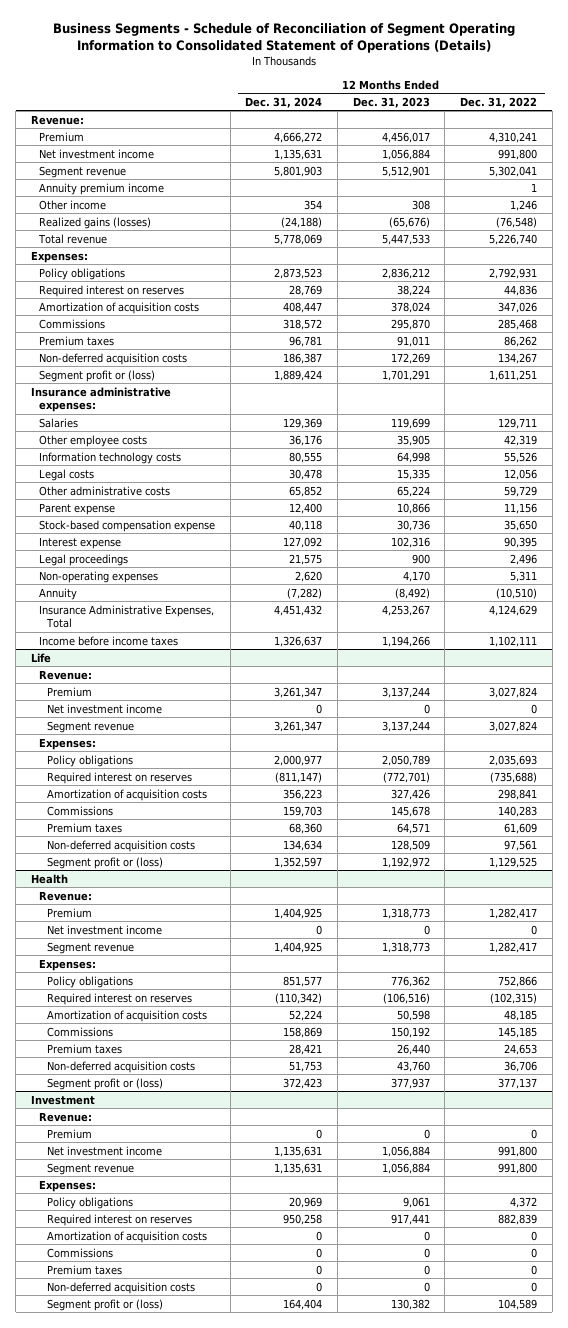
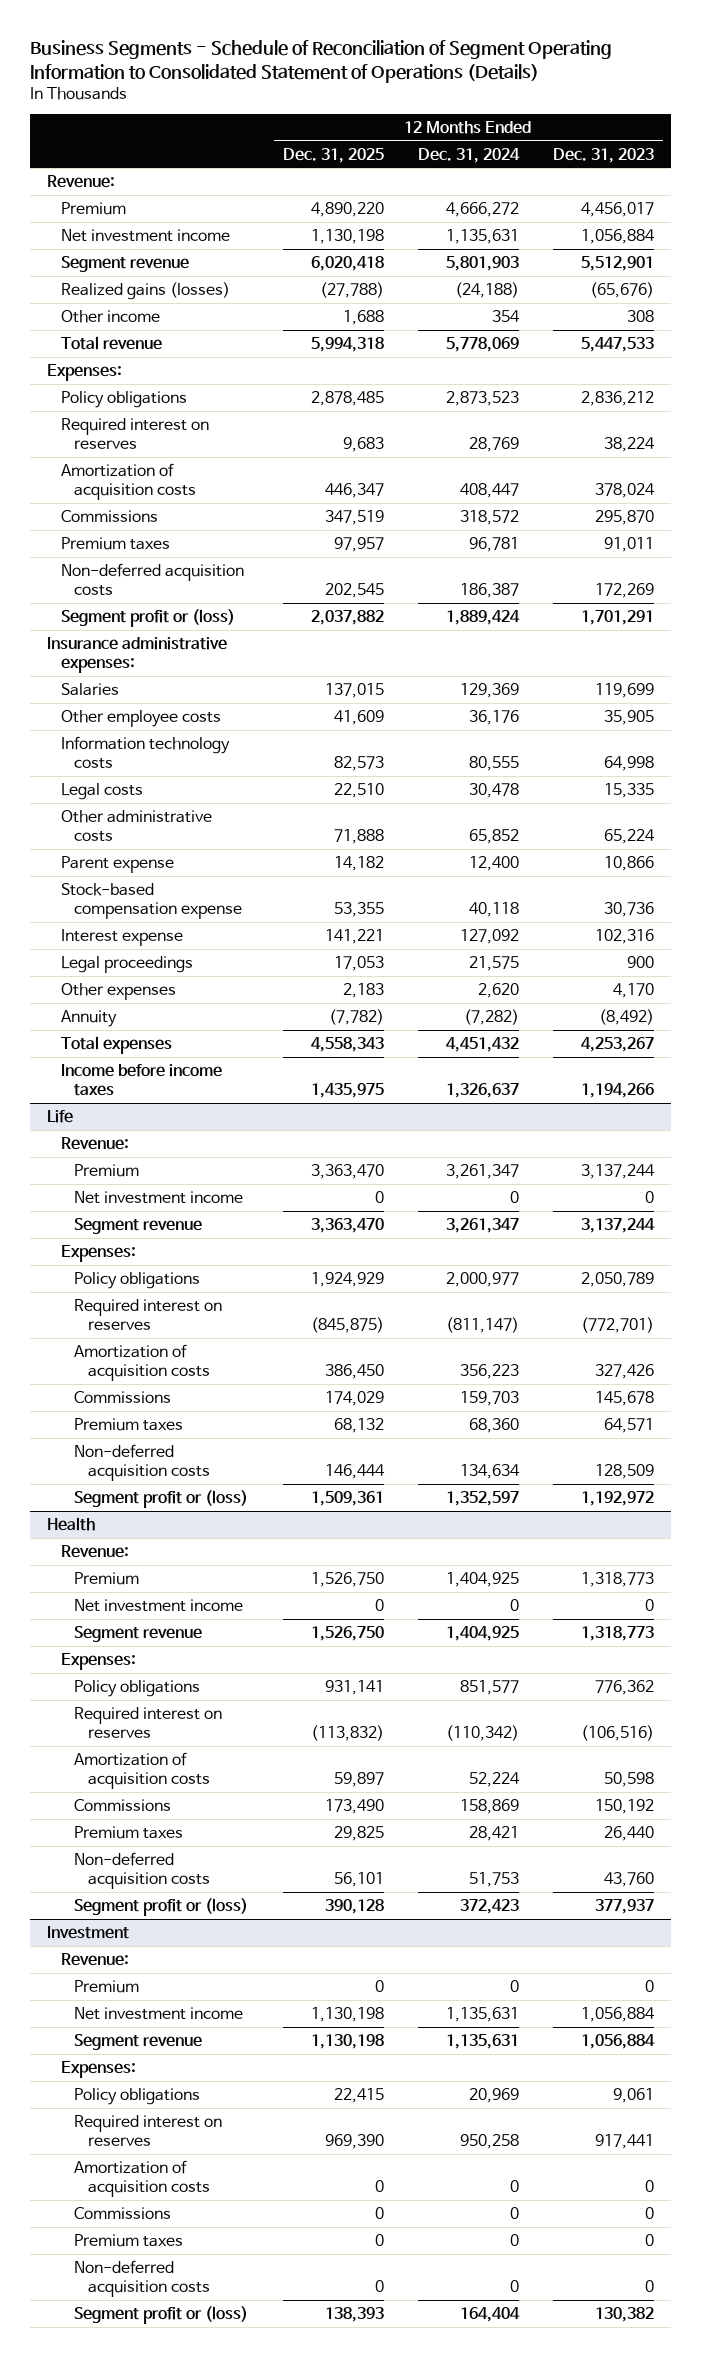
- | 12 Months Ended Dec. 31, 2024 | 12 Months Ended Dec. 31, 2023 | 12 Months Ended Dec. 31, 2022
+ | 12 Months Ended Dec. 31, 2025 | 12 Months Ended Dec. 31, 2024 | 12 Months Ended Dec. 31, 2023
- Annuity premium income | | | 1
moved down: Other income | 1,688 | 354 | 308
- Non-operating expenses | 2,620 | 4,170 | 5,311
+ Other expenses | 2,183 | 2,620 | 4,170
- Insurance Administrative Expenses, Total | 4,451,432 | 4,253,267 | 4,124,629
+ Total expenses | 4,558,343 | 4,451,432 | 4,253,267

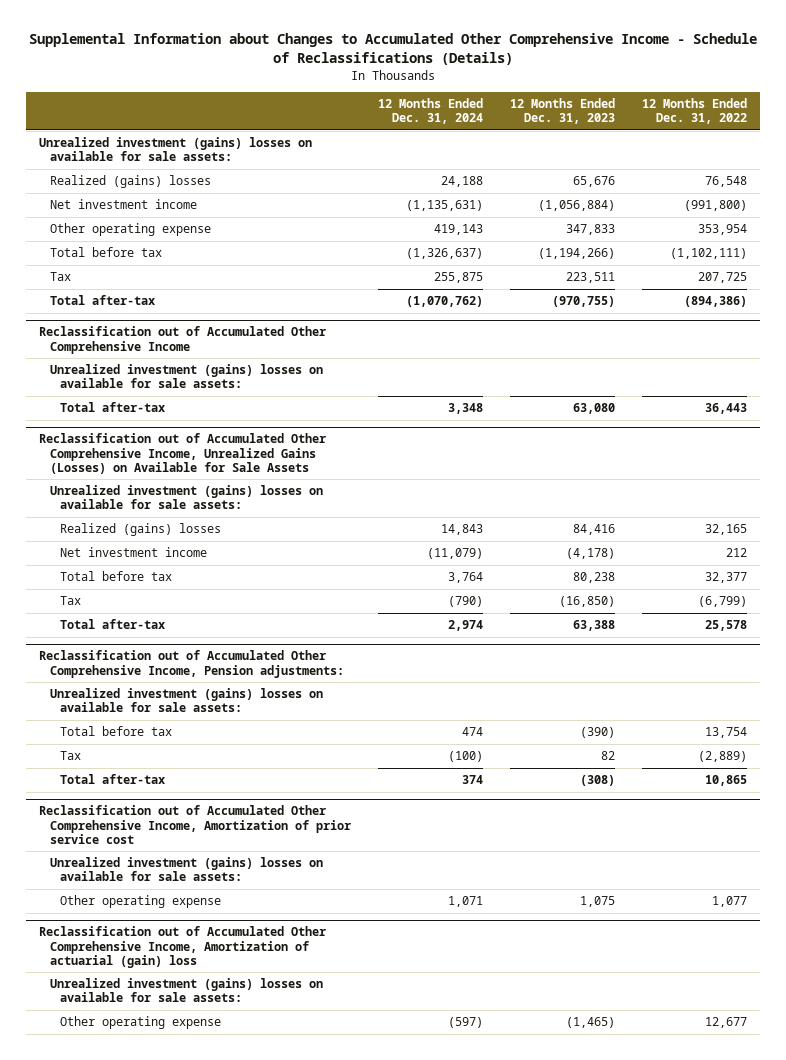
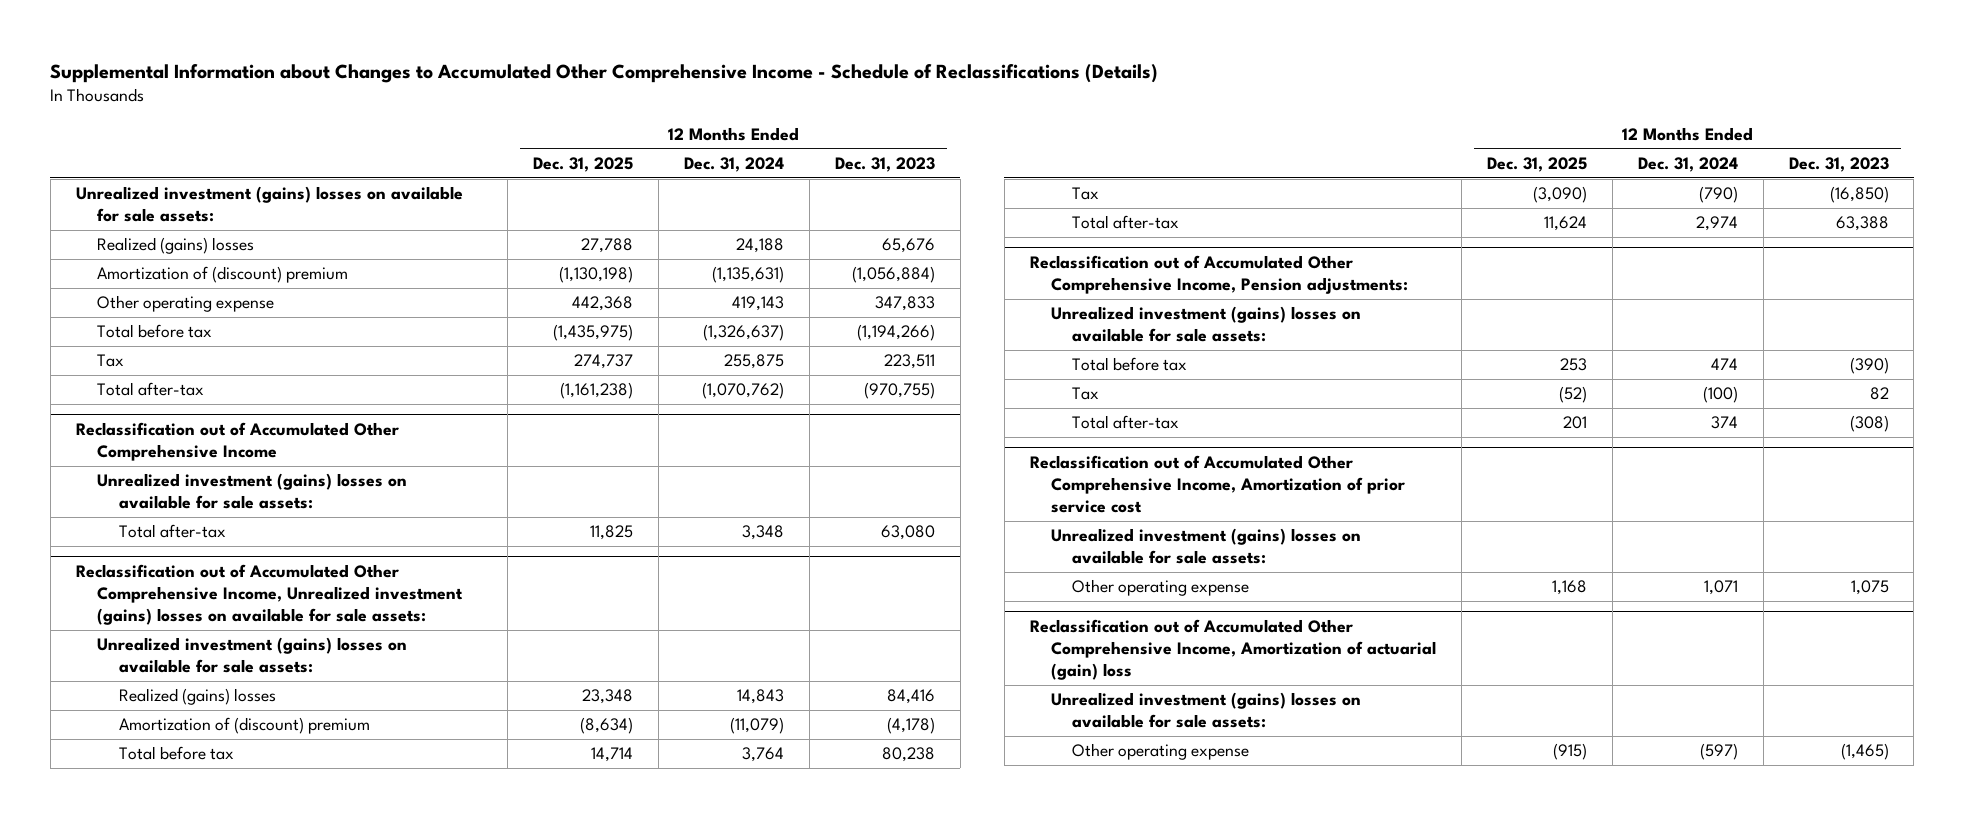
- | 12 Months Ended Dec. 31, 2024 | 12 Months Ended Dec. 31, 2023 | 12 Months Ended Dec. 31, 2022
+ | 12 Months Ended Dec. 31, 2025 | 12 Months Ended Dec. 31, 2024 | 12 Months Ended Dec. 31, 2023
- Net investment income | (1,135,631) | (1,056,884) | (991,800)
+ Amortization of (discount) premium | (1,130,198) | (1,135,631) | (1,056,884)
- Reclassification out of Accumulated Other Comprehensive Income, Unrealized Gains (Losses) on Available for Sale Assets
+ Reclassification out of Accumulated Other Comprehensive Income, Unrealized investment (gains) losses on available for sale assets:
- Net investment income | (11,079) | (4,178) | 212
+ Amortization of (discount) premium | (8,634) | (11,079) | (4,178)

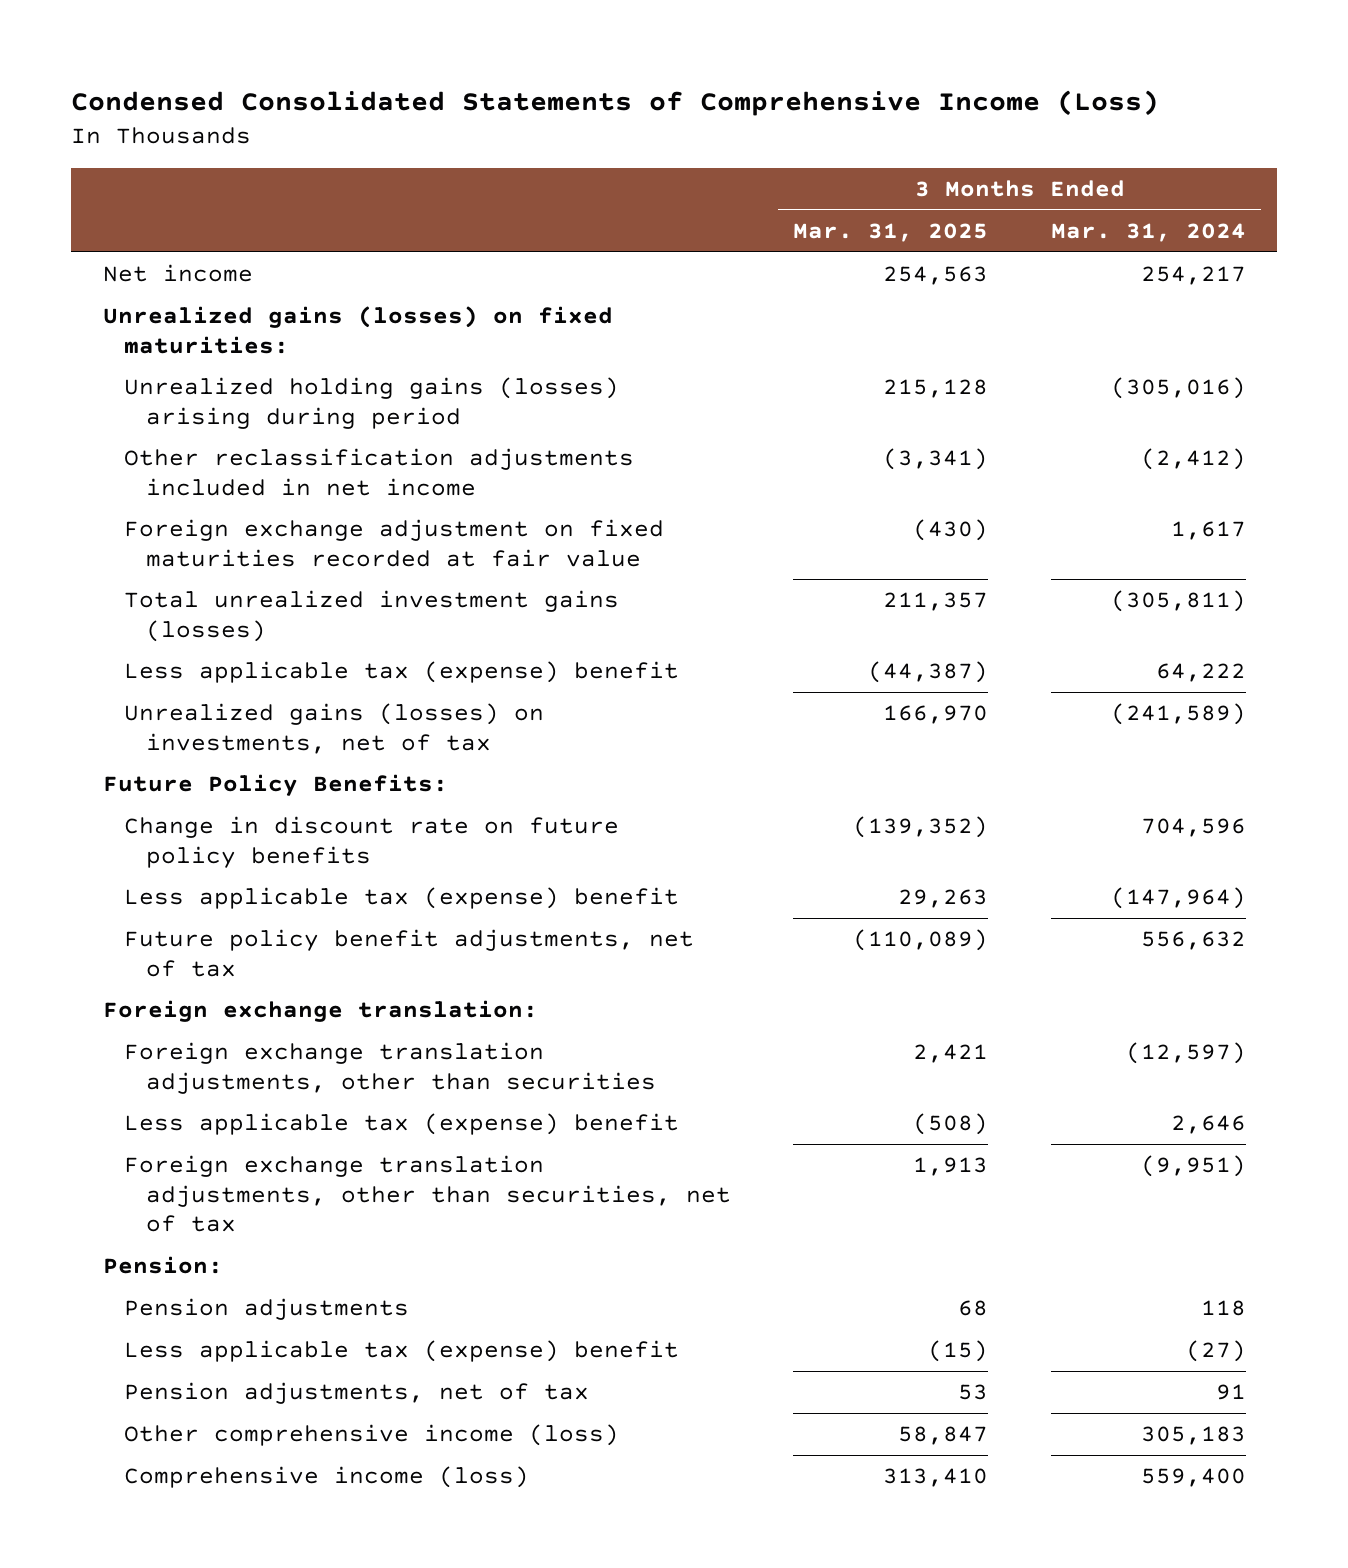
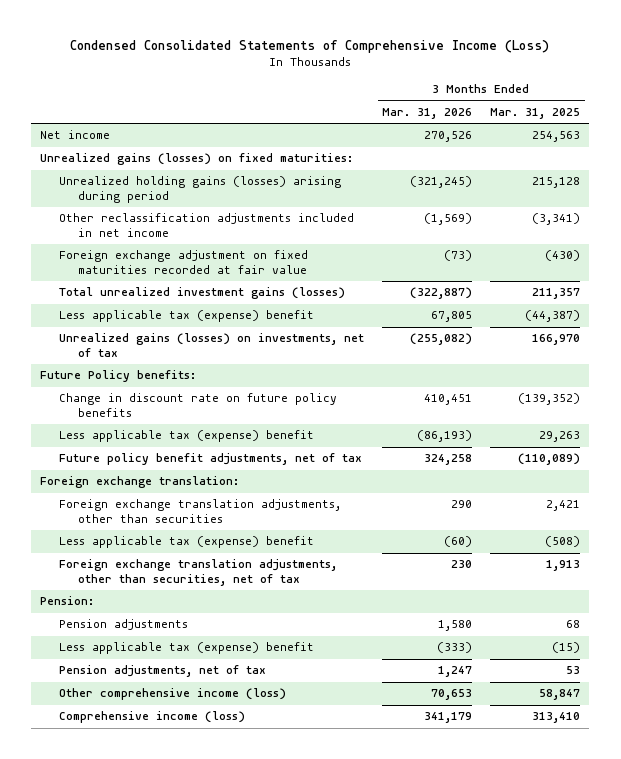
- | 3 Months Ended Mar. 31, 2025 | 3 Months Ended Mar. 31, 2024
+ | 3 Months Ended Mar. 31, 2026 | 3 Months Ended Mar. 31, 2025
- Future Policy Benefits:
+ Future Policy benefits:

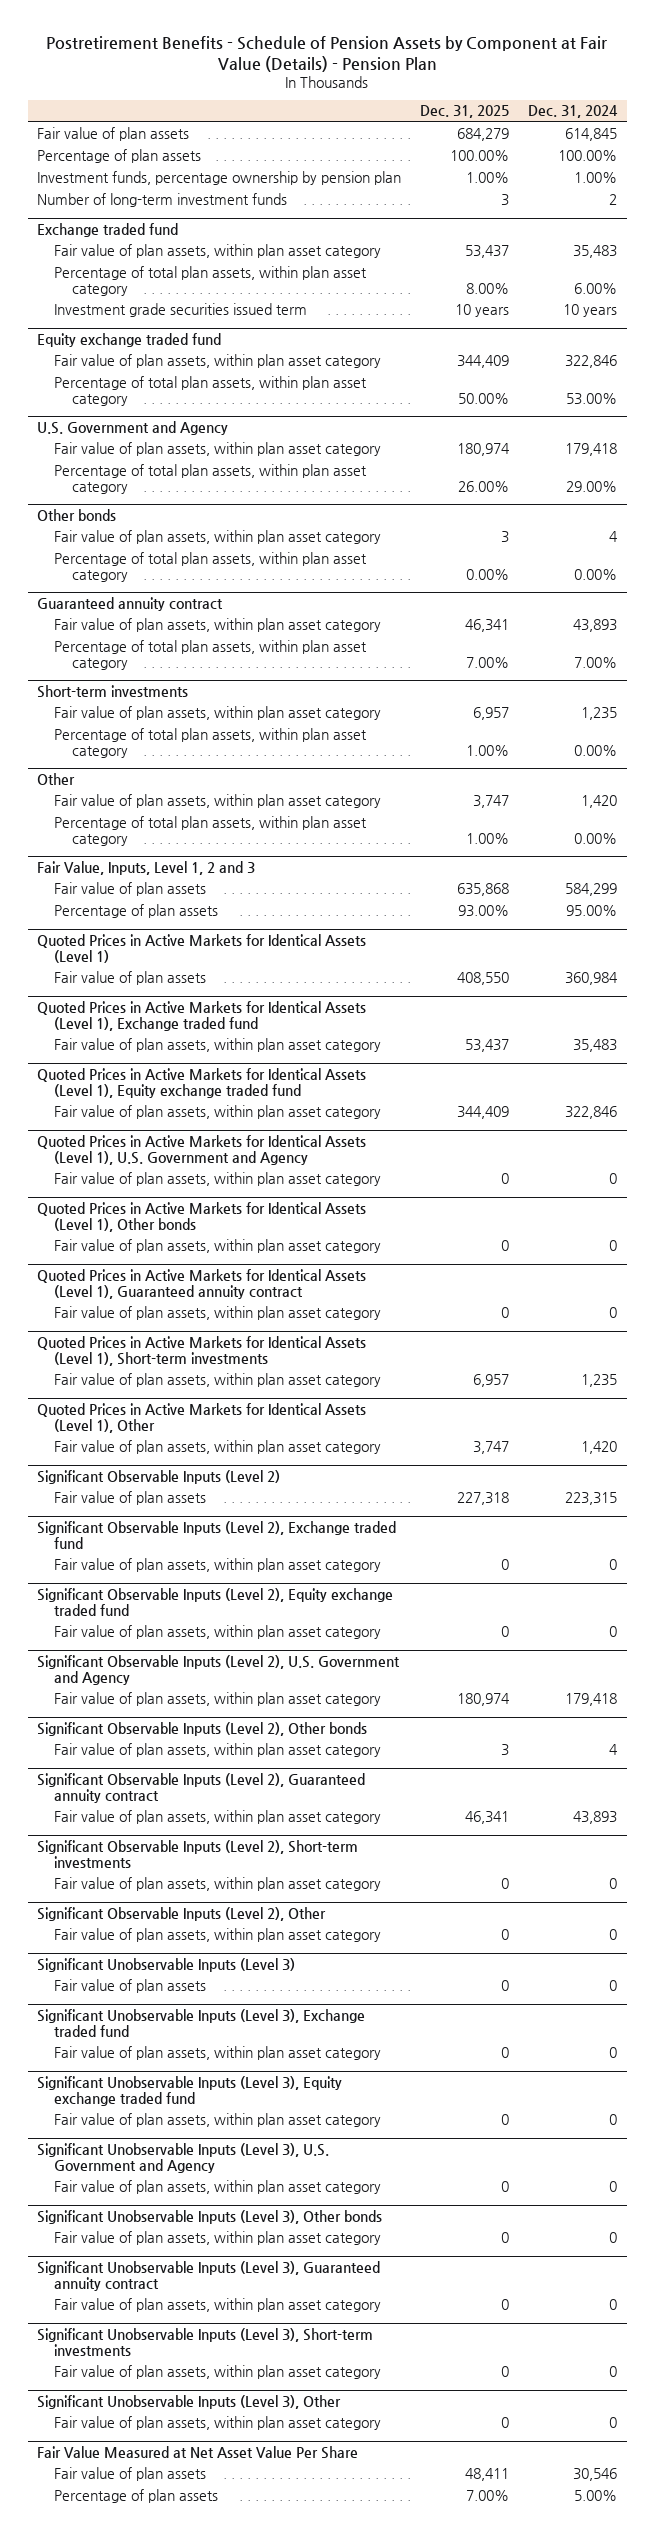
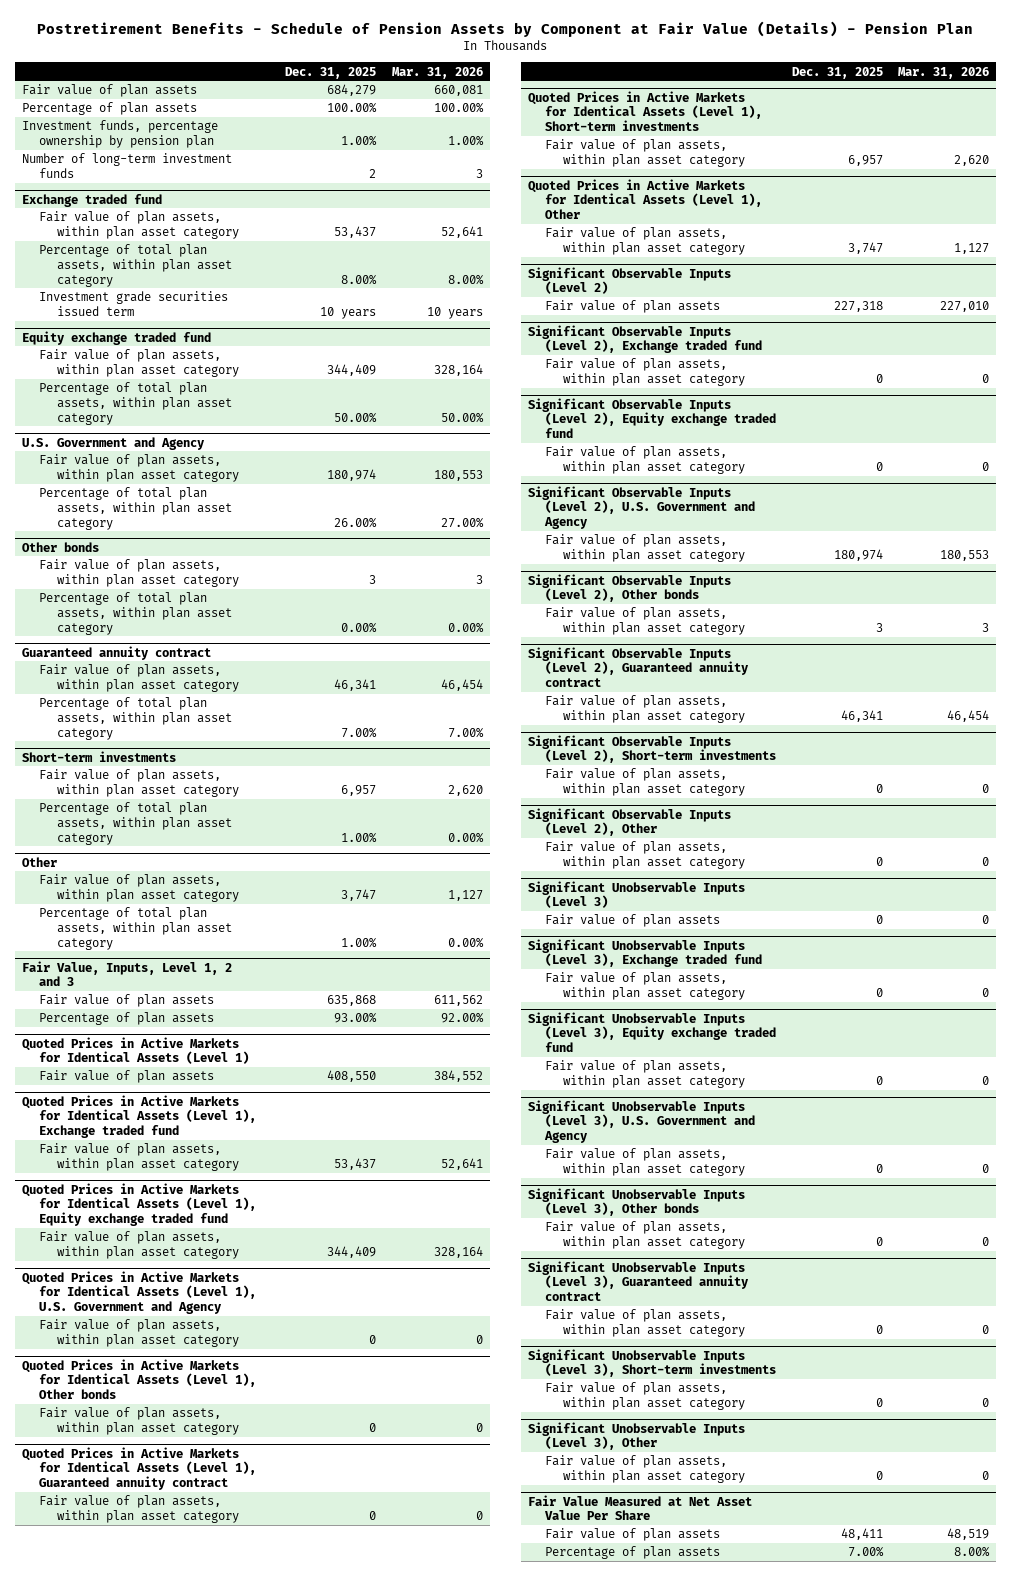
- | Dec. 31, 2025 | Dec. 31, 2024
+ | Dec. 31, 2025 | Mar. 31, 2026
- Number of long-term investment funds | 3 | 2
+ Number of long-term investment funds | 2 | 3

